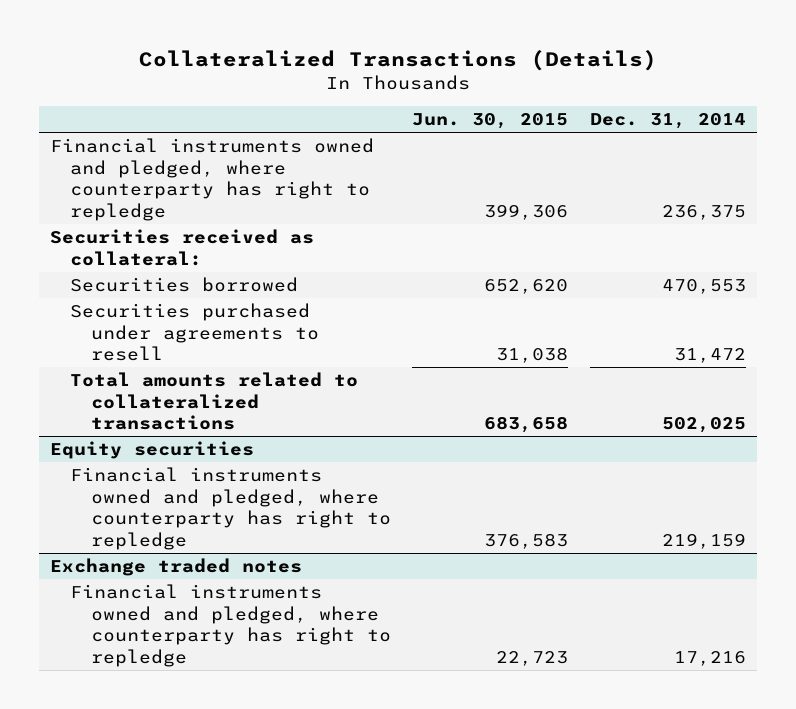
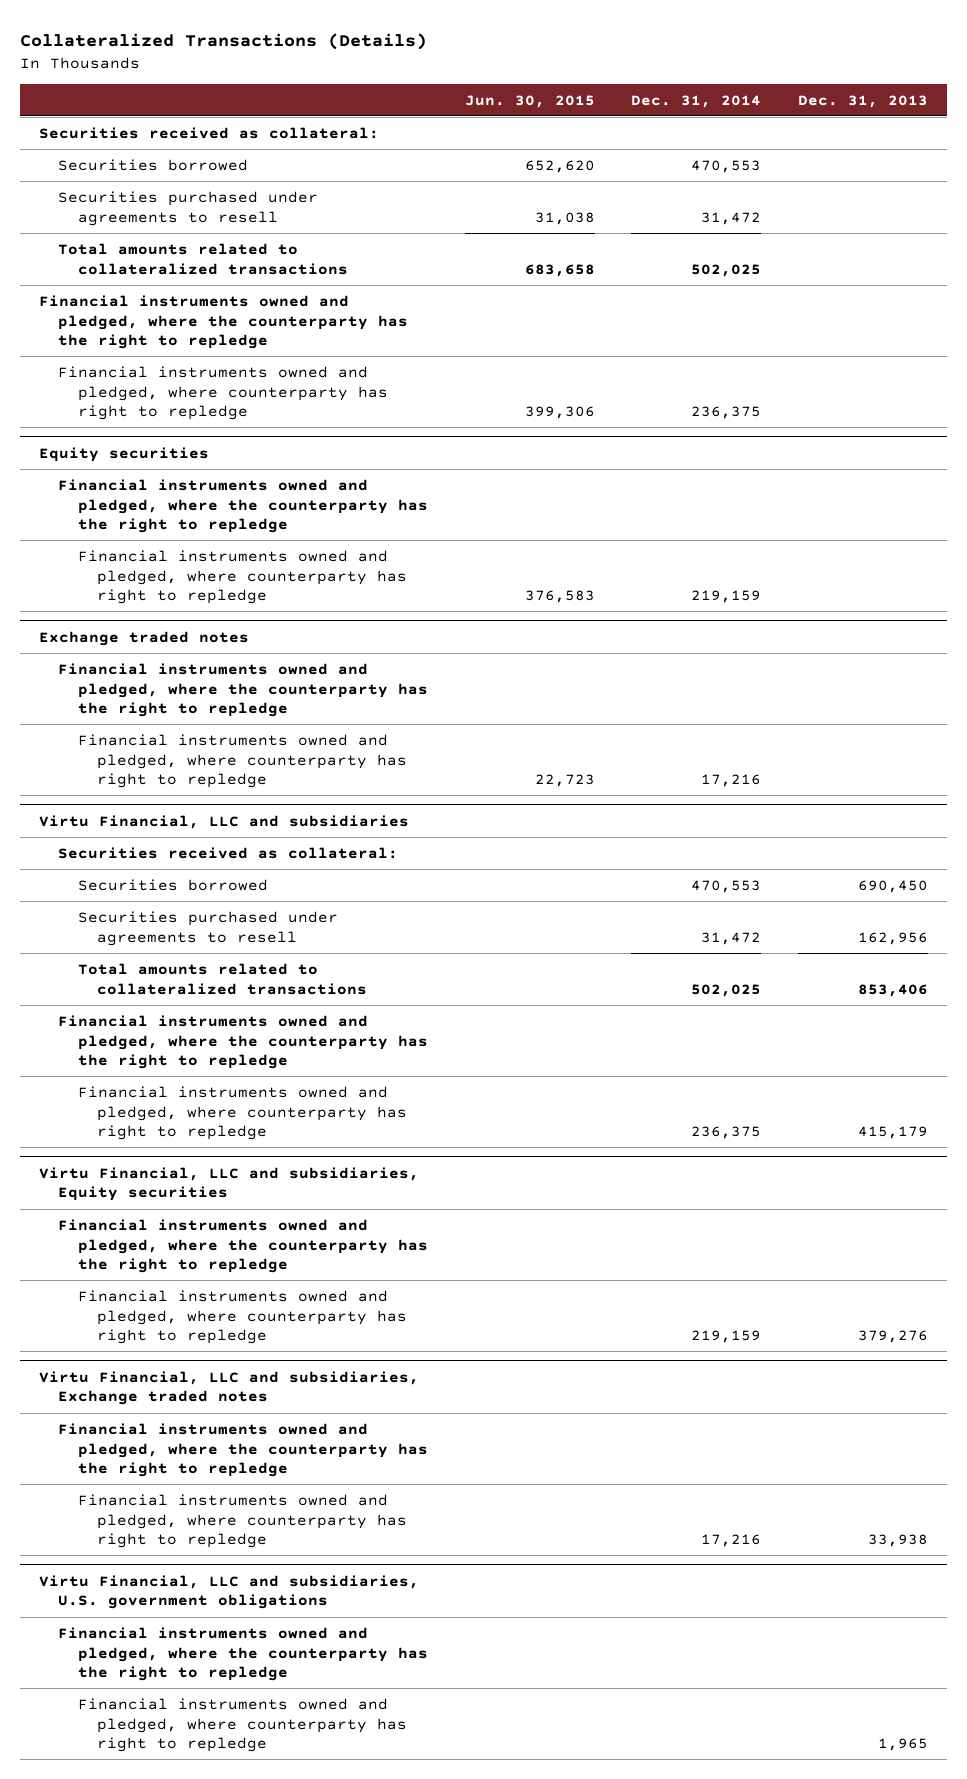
- | Jun. 30, 2015 | Dec. 31, 2014
+ | Jun. 30, 2015 | Dec. 31, 2014 | Dec. 31, 2013
+ Financial instruments owned and pledged, where the counterparty has the right to repledge
moved down: Financial instruments owned and pledged, where counterparty has right to repledge | 399,306 | 236,375 |
@ Equity securities
+ Financial instruments owned and pledged, where the counterparty has the right to repledge
@ Exchange traded notes
+ Financial instruments owned and pledged, where the counterparty has the right to repledge
+ Virtu Financial, LLC and subsidiaries
+ Securities received as collateral:
+ Securities borrowed | | 470,553 | 690,450
+ Securities purchased under agreements to resell | | 31,472 | 162,956
+ Total amounts related to collateralized transactions | | 502,025 | 853,406
+ Financial instruments owned and pledged, where the counterparty has the right to repledge
+ Financial instruments owned and pledged, where counterparty has right to repledge | | 236,375 | 415,179
+ Virtu Financial, LLC and subsidiaries, Equity securities
+ Financial instruments owned and pledged, where the counterparty has the right to repledge
+ Financial instruments owned and pledged, where counterparty has right to repledge | | 219,159 | 379,276
+ Virtu Financial, LLC and subsidiaries, Exchange traded notes
+ Financial instruments owned and pledged, where the counterparty has the right to repledge
+ Financial instruments owned and pledged, where counterparty has right to repledge | | 17,216 | 33,938
+ Virtu Financial, LLC and subsidiaries, U.S. government obligations
+ Financial instruments owned and pledged, where the counterparty has the right to repledge
+ Financial instruments owned and pledged, where counterparty has right to repledge | | | 1,965

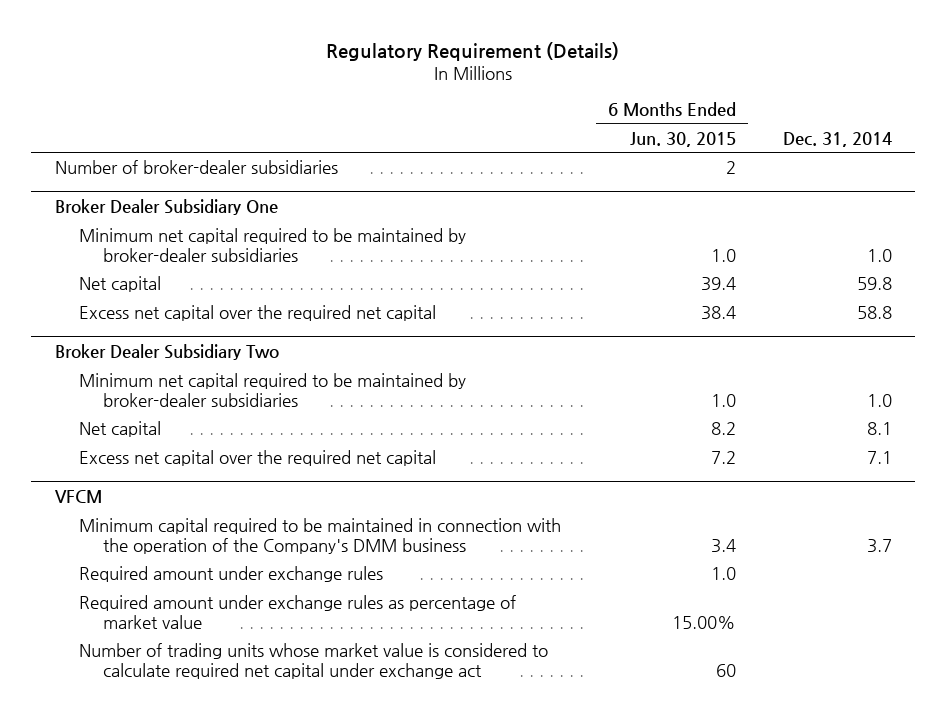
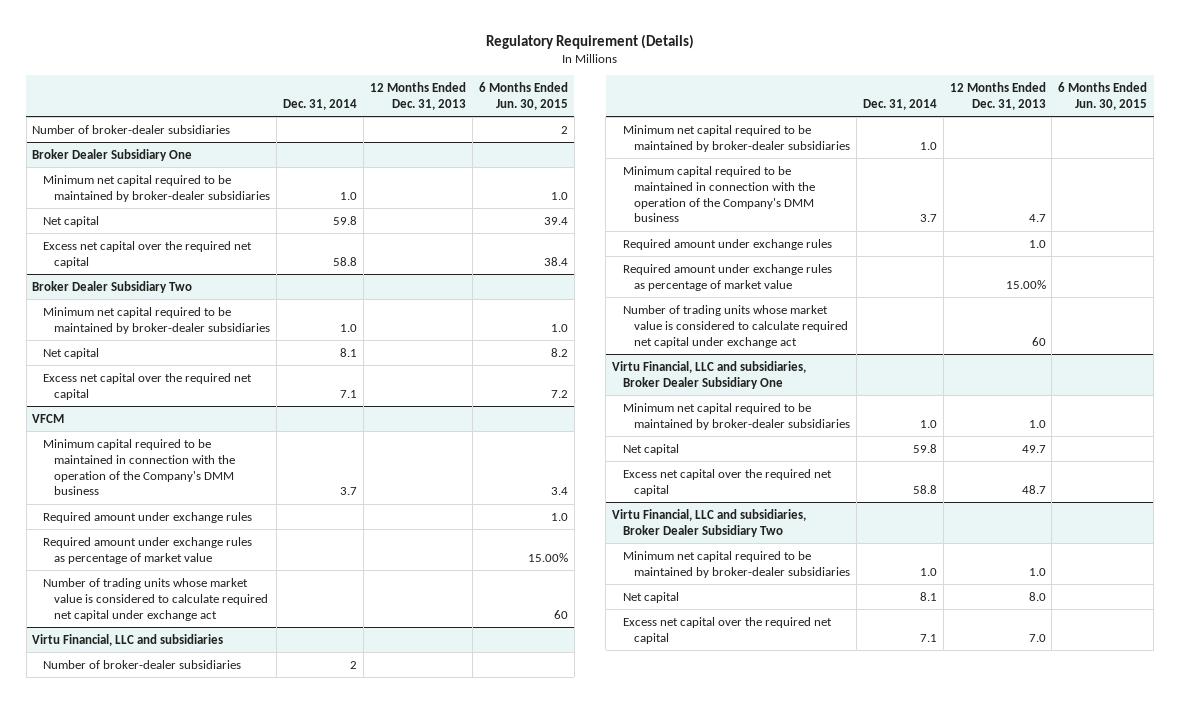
- | 6 Months Ended Jun. 30, 2015 | Dec. 31, 2014
+ | Dec. 31, 2014 | 12 Months Ended Dec. 31, 2013 | 6 Months Ended Jun. 30, 2015
+ Virtu Financial, LLC and subsidiaries
+ Number of broker-dealer subsidiaries | 2 | |
+ Minimum net capital required to be maintained by broker-dealer subsidiaries | 1.0 | |
+ Minimum capital required to be maintained in connection with the operation of the Company's DMM business | 3.7 | 4.7 |
+ Required amount under exchange rules | | 1.0 |
+ Required amount under exchange rules as percentage of market value | | 15.00% |
+ Number of trading units whose market value is considered to calculate required net capital under exchange act | | 60 |
+ Virtu Financial, LLC and subsidiaries, Broker Dealer Subsidiary One
+ Minimum net capital required to be maintained by broker-dealer subsidiaries | 1.0 | 1.0 |
+ Net capital | 59.8 | 49.7 |
+ Excess net capital over the required net capital | 58.8 | 48.7 |
+ Virtu Financial, LLC and subsidiaries, Broker Dealer Subsidiary Two
+ Minimum net capital required to be maintained by broker-dealer subsidiaries | 1.0 | 1.0 |
+ Net capital | 8.1 | 8.0 |
+ Excess net capital over the required net capital | 7.1 | 7.0 |

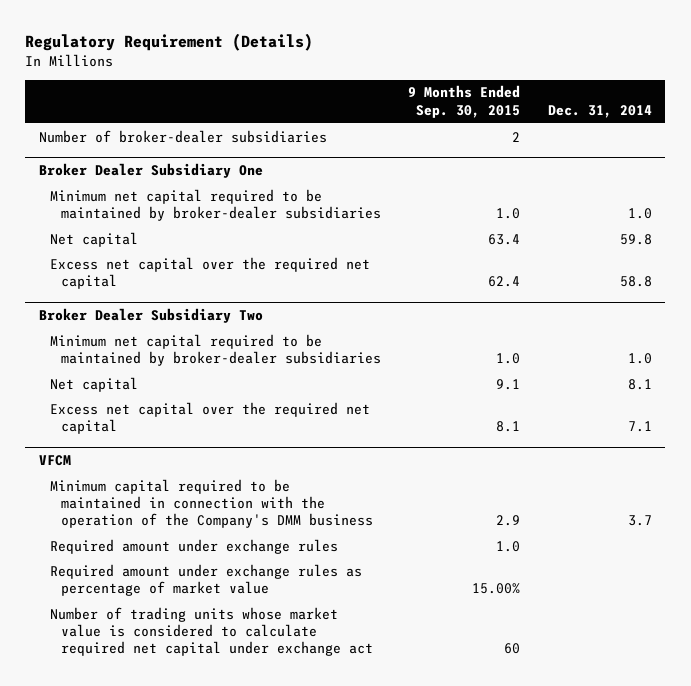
- | Dec. 31, 2014 | 12 Months Ended Dec. 31, 2013 | 6 Months Ended Jun. 30, 2015
+ | 9 Months Ended Sep. 30, 2015 | Dec. 31, 2014
- Virtu Financial, LLC and subsidiaries
- Number of broker-dealer subsidiaries | 2 | |
- Minimum net capital required to be maintained by broker-dealer subsidiaries | 1.0 | |
- Minimum capital required to be maintained in connection with the operation of the Company's DMM business | 3.7 | 4.7 |
- Required amount under exchange rules | | 1.0 |
- Required amount under exchange rules as percentage of market value | | 15.00% |
- Number of trading units whose market value is considered to calculate required net capital under exchange act | | 60 |
- Virtu Financial, LLC and subsidiaries, Broker Dealer Subsidiary One
- Minimum net capital required to be maintained by broker-dealer subsidiaries | 1.0 | 1.0 |
- Net capital | 59.8 | 49.7 |
- Excess net capital over the required net capital | 58.8 | 48.7 |
- Virtu Financial, LLC and subsidiaries, Broker Dealer Subsidiary Two
- Minimum net capital required to be maintained by broker-dealer subsidiaries | 1.0 | 1.0 |
- Net capital | 8.1 | 8.0 |
- Excess net capital over the required net capital | 7.1 | 7.0 |

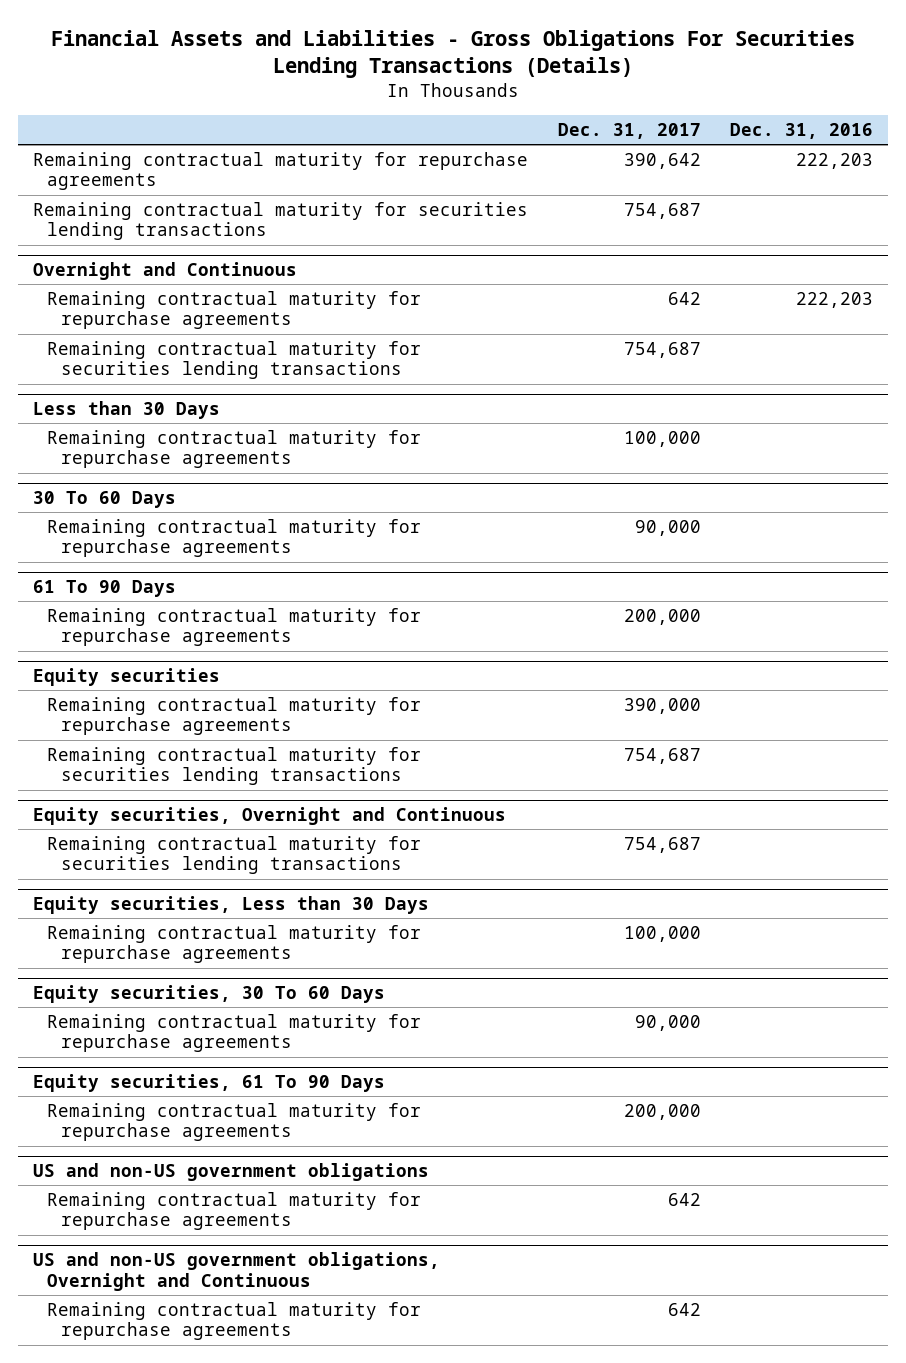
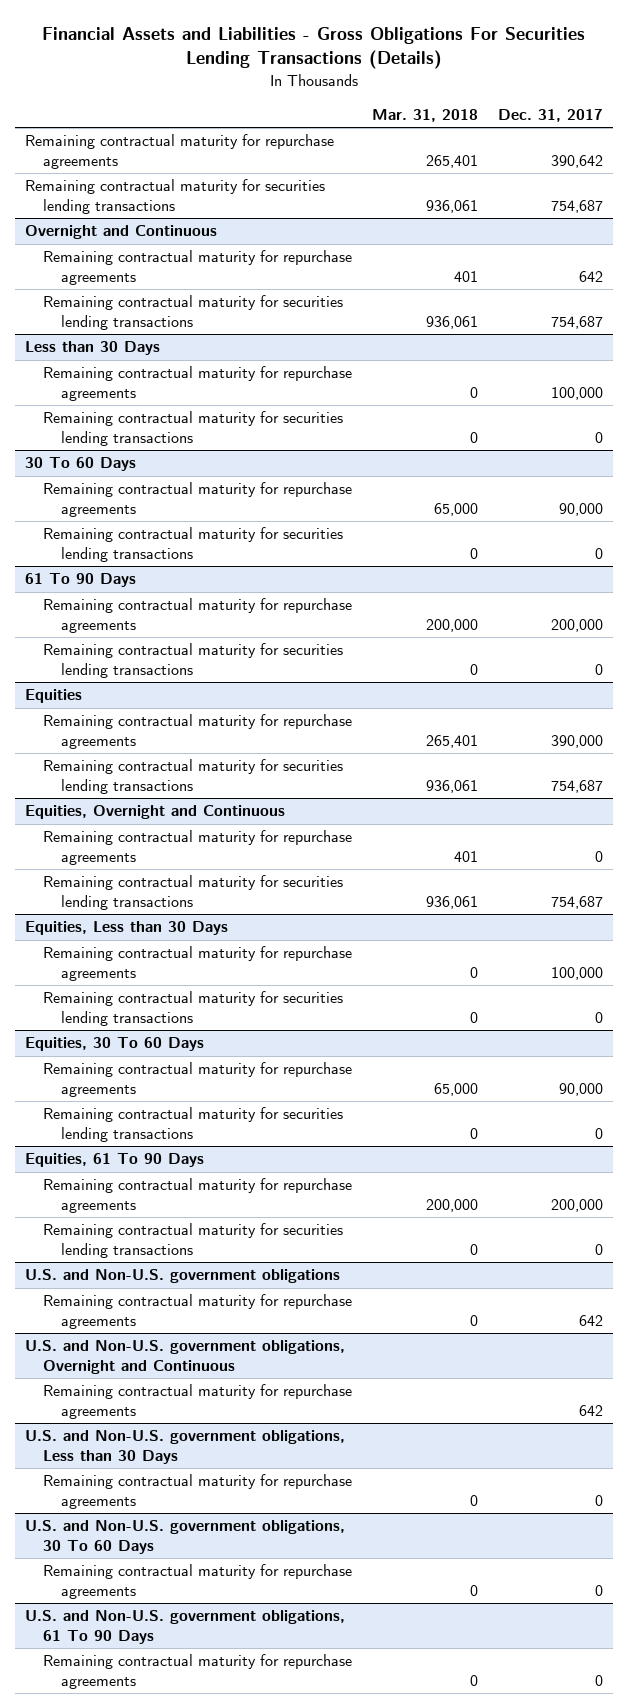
- | Dec. 31, 2017 | Dec. 31, 2016
+ | Mar. 31, 2018 | Dec. 31, 2017
@ Less than 30 Days
+ Remaining contractual maturity for securities lending transactions | 0 | 0
@ 30 To 60 Days
+ Remaining contractual maturity for securities lending transactions | 0 | 0
- Equity securities
@ 61 To 90 Days
+ Remaining contractual maturity for securities lending transactions | 0 | 0
+ Equities
- Equity securities, Overnight and Continuous
+ Equities, Overnight and Continuous
+ Remaining contractual maturity for repurchase agreements | 401 | 0
- Equity securities, Less than 30 Days
+ Equities, Less than 30 Days
- Equity securities, 30 To 60 Days
+ Remaining contractual maturity for securities lending transactions | 0 | 0
+ Equities, 30 To 60 Days
- Equity securities, 61 To 90 Days
+ Remaining contractual maturity for securities lending transactions | 0 | 0
+ Equities, 61 To 90 Days
- US and non-US government obligations
+ Remaining contractual maturity for securities lending transactions | 0 | 0
+ U.S. and Non-U.S. government obligations
- US and non-US government obligations, Overnight and Continuous
+ U.S. and Non-U.S. government obligations, Overnight and Continuous
+ U.S. and Non-U.S. government obligations, Less than 30 Days
+ Remaining contractual maturity for repurchase agreements | 0 | 0
+ U.S. and Non-U.S. government obligations, 30 To 60 Days
+ Remaining contractual maturity for repurchase agreements | 0 | 0
+ U.S. and Non-U.S. government obligations, 61 To 90 Days
+ Remaining contractual maturity for repurchase agreements | 0 | 0

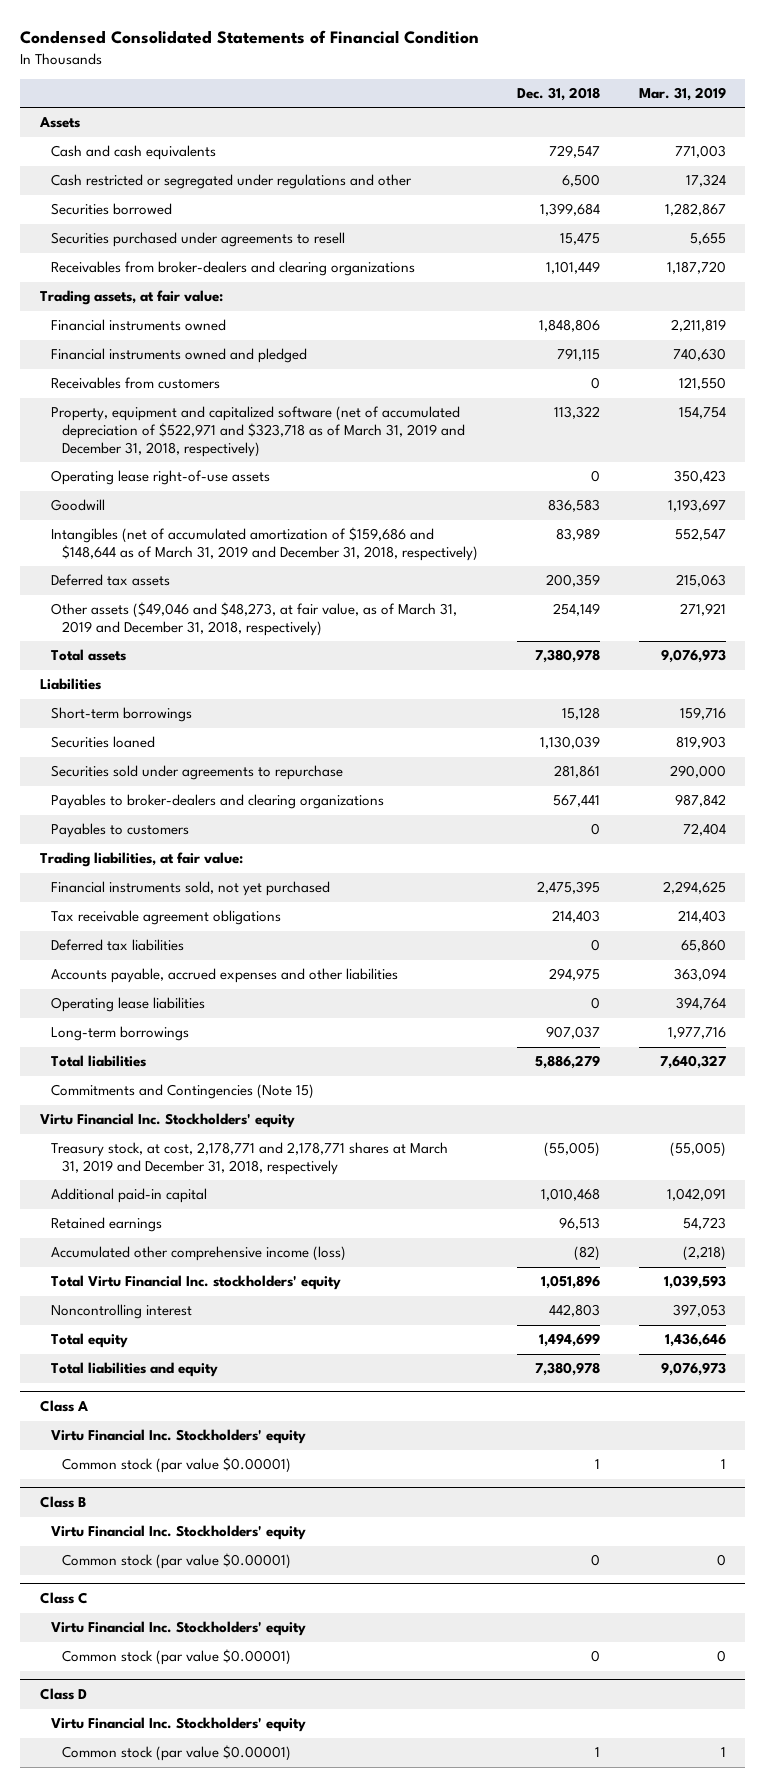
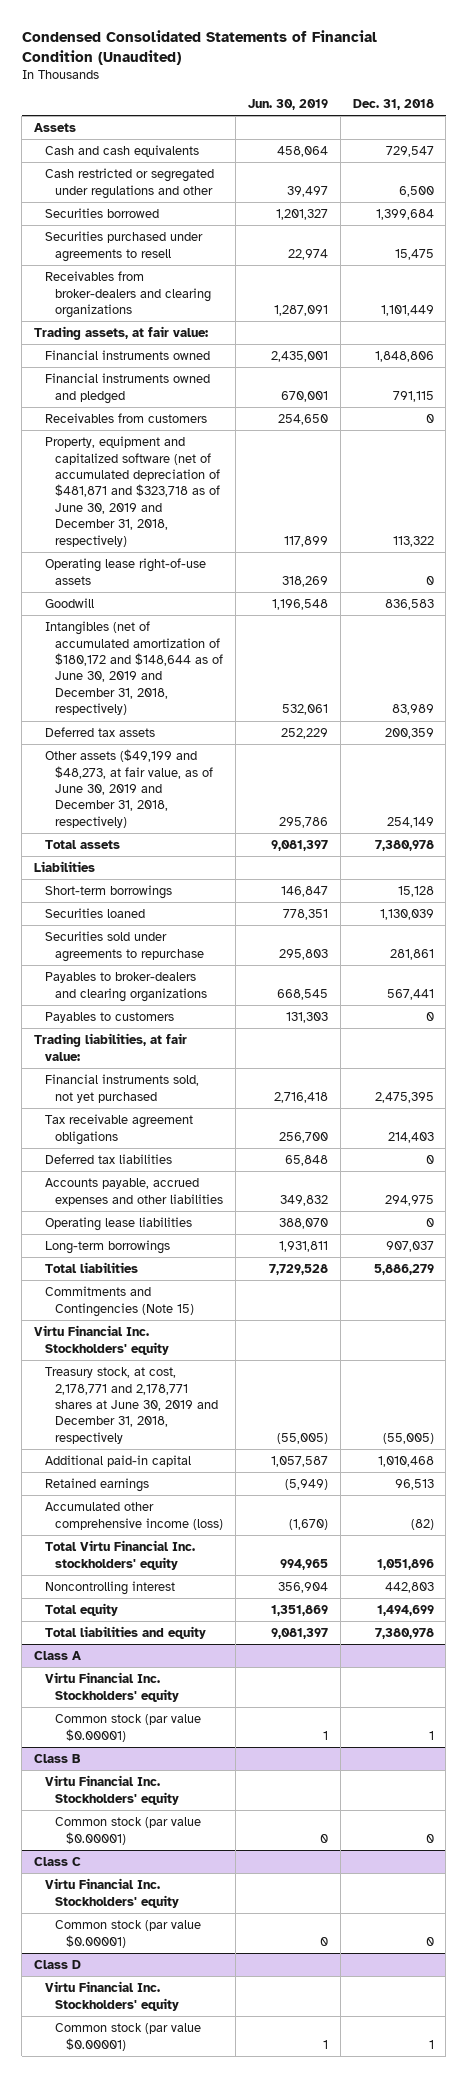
- Condensed Consolidated Statements of Financial Condition
+ Condensed Consolidated Statements of Financial Condition (Unaudited)
- | Dec. 31, 2018 | Mar. 31, 2019
+ | Jun. 30, 2019 | Dec. 31, 2018
- Property, equipment and capitalized software (net of accumulated depreciation of $522,971 and $323,718 as of March 31, 2019 and December 31, 2018, respectively) | 113,322 | 154,754
+ Property, equipment and capitalized software (net of accumulated depreciation of $481,871 and $323,718 as of June 30, 2019 and December 31, 2018, respectively) | 117,899 | 113,322
- Intangibles (net of accumulated amortization of $159,686 and $148,644 as of March 31, 2019 and December 31, 2018, respectively) | 83,989 | 552,547
+ Intangibles (net of accumulated amortization of $180,172 and $148,644 as of June 30, 2019 and December 31, 2018, respectively) | 532,061 | 83,989
- Other assets ($49,046 and $48,273, at fair value, as of March 31, 2019 and December 31, 2018, respectively) | 254,149 | 271,921
+ Other assets ($49,199 and $48,273, at fair value, as of June 30, 2019 and December 31, 2018, respectively) | 295,786 | 254,149
- Treasury stock, at cost, 2,178,771 and 2,178,771 shares at March 31, 2019 and December 31, 2018, respectively | (55,005) | (55,005)
+ Treasury stock, at cost, 2,178,771 and 2,178,771 shares at June 30, 2019 and December 31, 2018, respectively | (55,005) | (55,005)

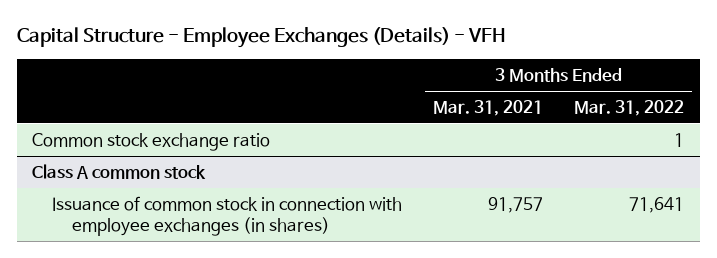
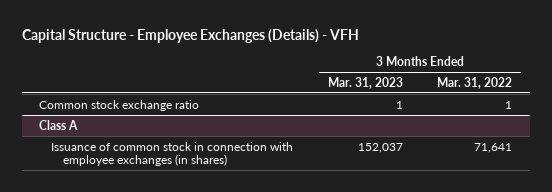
- | 3 Months Ended Mar. 31, 2021 | 3 Months Ended Mar. 31, 2022
+ | 3 Months Ended Mar. 31, 2023 | 3 Months Ended Mar. 31, 2022
- Class A common stock
+ Class A

